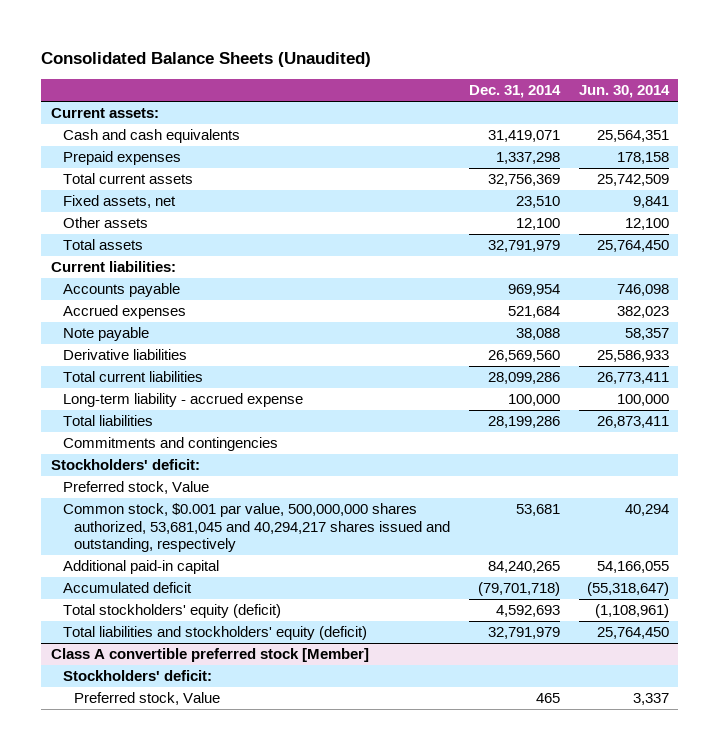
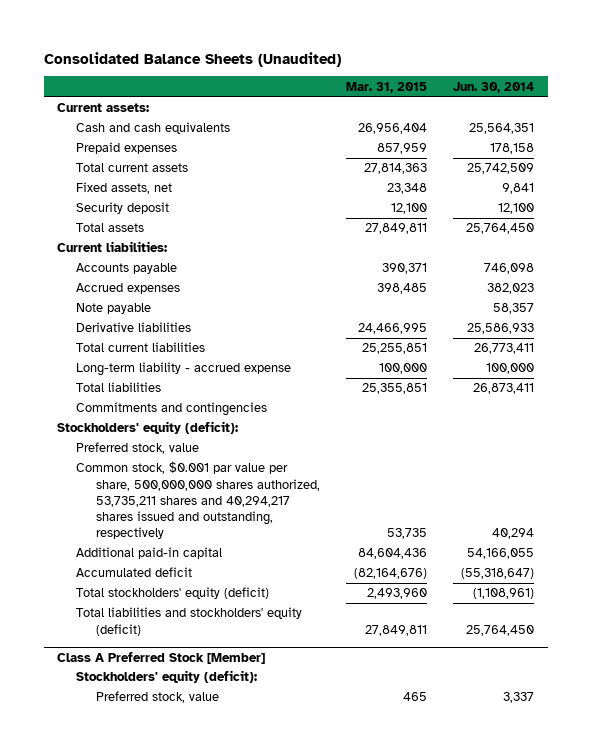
- | Dec. 31, 2014 | Jun. 30, 2014
+ | Mar. 31, 2015 | Jun. 30, 2014
- Other assets | 12,100 | 12,100
+ Security deposit | 12,100 | 12,100
- Stockholders' deficit:
- Preferred stock, Value
- Common stock, $0.001 par value, 500,000,000 shares authorized, 53,681,045 and 40,294,217 shares issued and outstanding, respectively | 53,681 | 40,294
+ Stockholders' equity (deficit):
+ Preferred stock, value
+ Common stock, $0.001 par value per share, 500,000,000 shares authorized, 53,735,211 shares and 40,294,217 shares issued and outstanding, respectively | 53,735 | 40,294
- Class A convertible preferred stock [Member]
- Stockholders' deficit:
- Preferred stock, Value | 465 | 3,337
+ Class A Preferred Stock [Member]
+ Stockholders' equity (deficit):
+ Preferred stock, value | 465 | 3,337

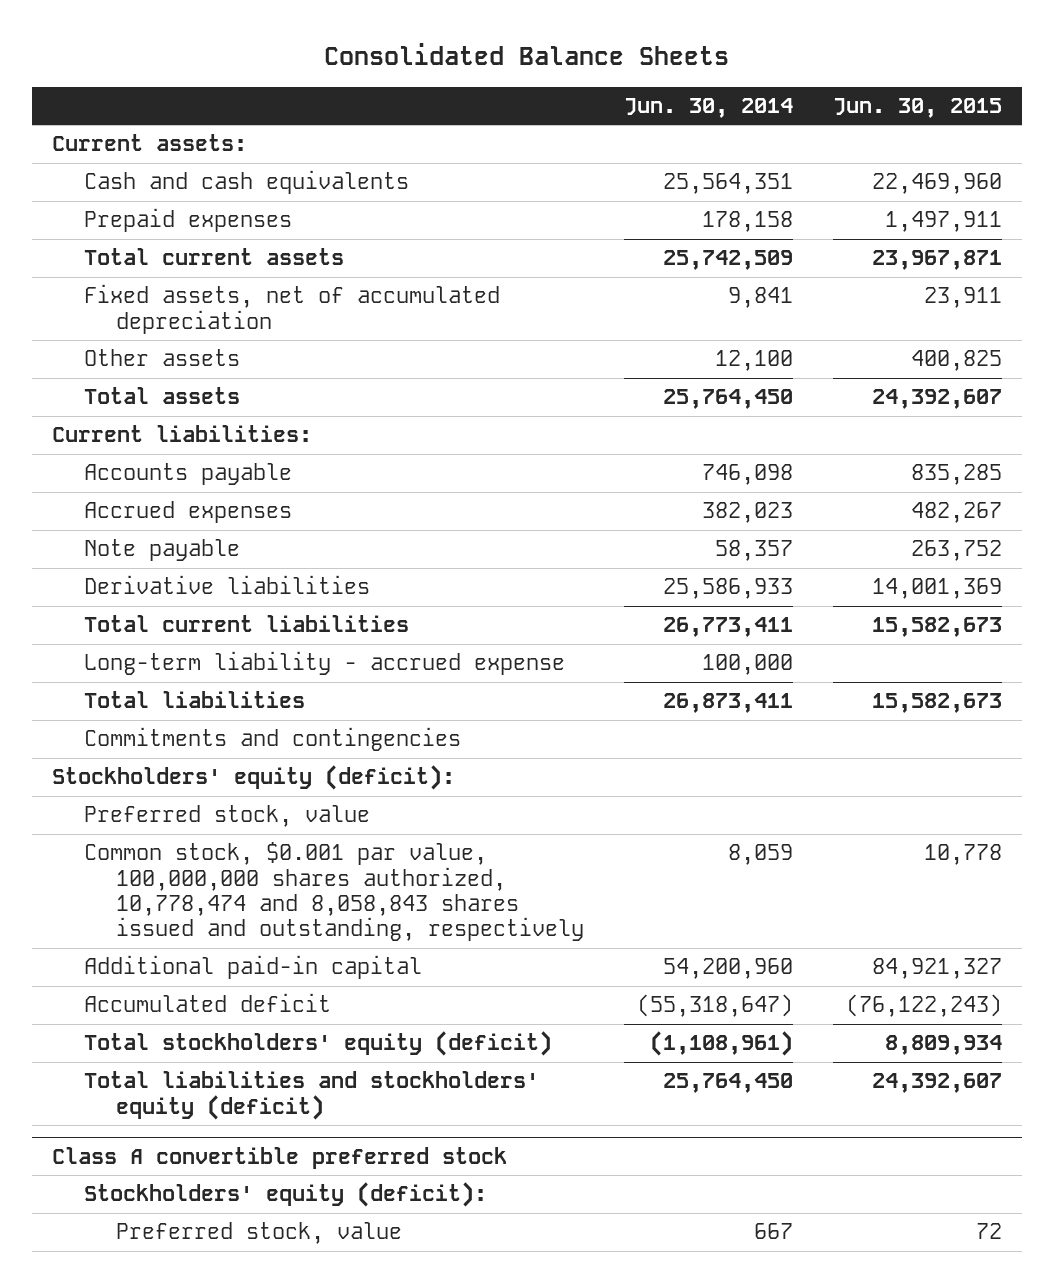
- Consolidated Balance Sheets (Unaudited)
+ Consolidated Balance Sheets
- | Mar. 31, 2015 | Jun. 30, 2014
+ | Jun. 30, 2014 | Jun. 30, 2015
- Fixed assets, net | 23,348 | 9,841
- Security deposit | 12,100 | 12,100
+ Fixed assets, net of accumulated depreciation | 9,841 | 23,911
+ Other assets | 12,100 | 400,825
- Common stock, $0.001 par value per share, 500,000,000 shares authorized, 53,735,211 shares and 40,294,217 shares issued and outstanding, respectively | 53,735 | 40,294
- Additional paid-in capital | 84,604,436 | 54,166,055
+ Common stock, $0.001 par value, 100,000,000 shares authorized, 10,778,474 and 8,058,843 shares issued and outstanding, respectively | 8,059 | 10,778
+ Additional paid-in capital | 54,200,960 | 84,921,327
- Class A Preferred Stock [Member]
+ Class A convertible preferred stock
- Preferred stock, value | 465 | 3,337
+ Preferred stock, value | 667 | 72

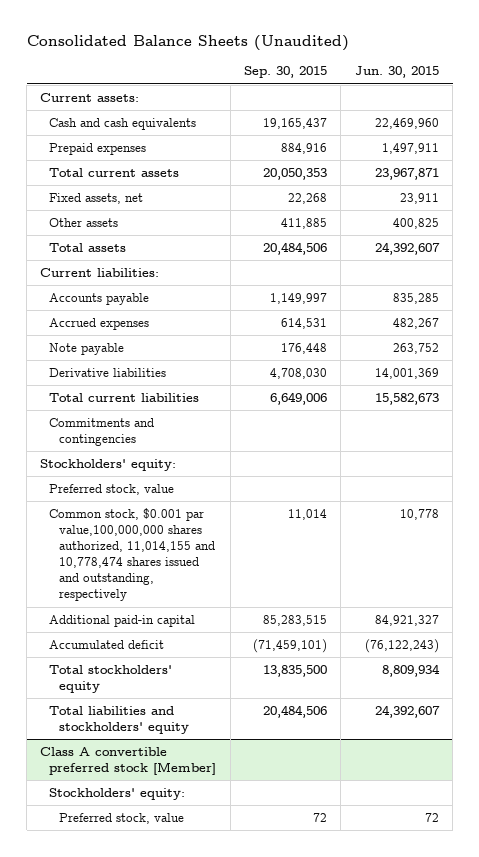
- Consolidated Balance Sheets
+ Consolidated Balance Sheets (Unaudited)
- | Jun. 30, 2014 | Jun. 30, 2015
+ | Sep. 30, 2015 | Jun. 30, 2015
- Fixed assets, net of accumulated depreciation | 9,841 | 23,911
+ Fixed assets, net | 22,268 | 23,911
- Long-term liability - accrued expense | 100,000 |
- Total liabilities | 26,873,411 | 15,582,673
- Stockholders' equity (deficit):
+ Stockholders' equity:
- Common stock, $0.001 par value, 100,000,000 shares authorized, 10,778,474 and 8,058,843 shares issued and outstanding, respectively | 8,059 | 10,778
+ Common stock, $0.001 par value,100,000,000 shares authorized, 11,014,155 and 10,778,474 shares issued and outstanding, respectively | 11,014 | 10,778
- Total stockholders' equity (deficit) | (1,108,961) | 8,809,934
- Total liabilities and stockholders' equity (deficit) | 25,764,450 | 24,392,607
- Class A convertible preferred stock
- Stockholders' equity (deficit):
+ Total stockholders' equity | 13,835,500 | 8,809,934
+ Total liabilities and stockholders' equity | 20,484,506 | 24,392,607
+ Class A convertible preferred stock [Member]
+ Stockholders' equity:

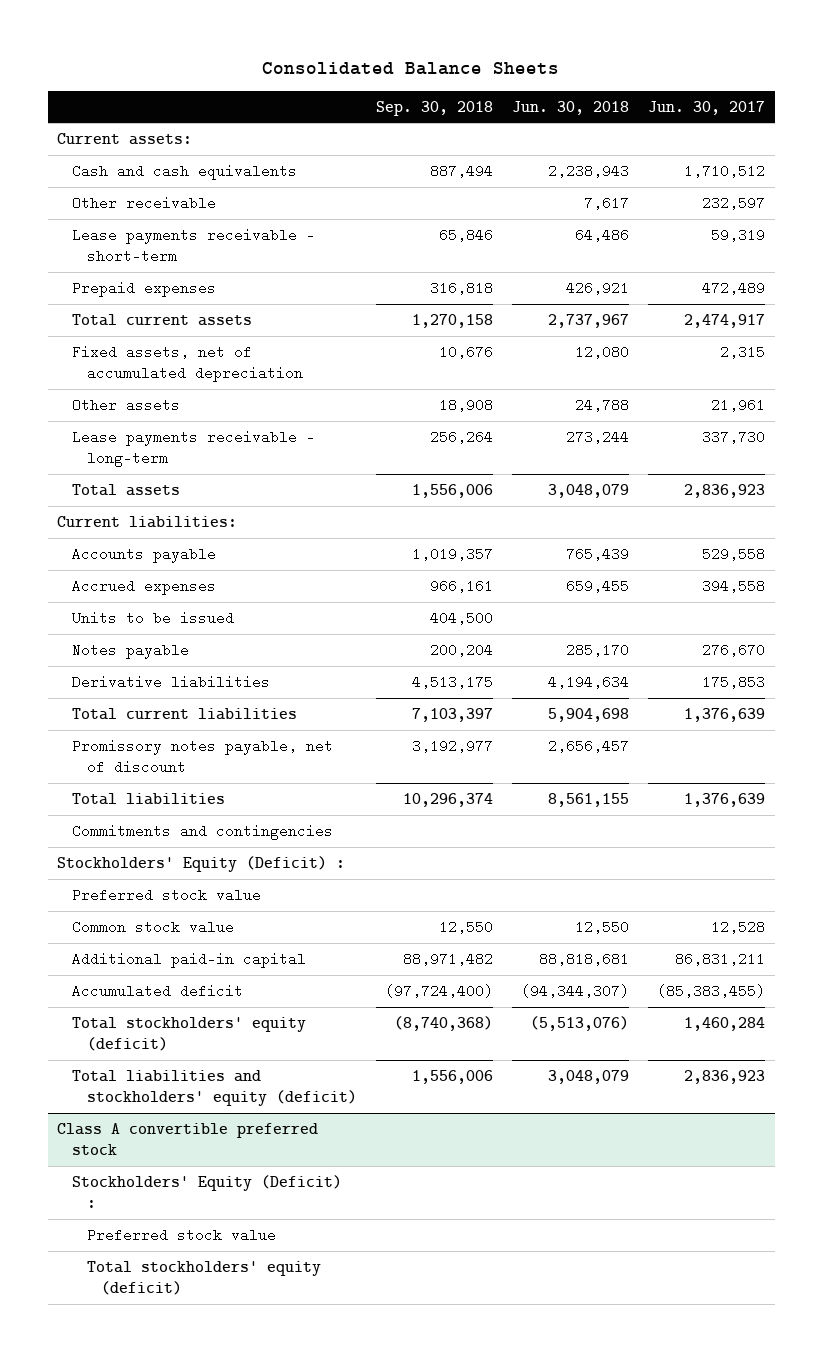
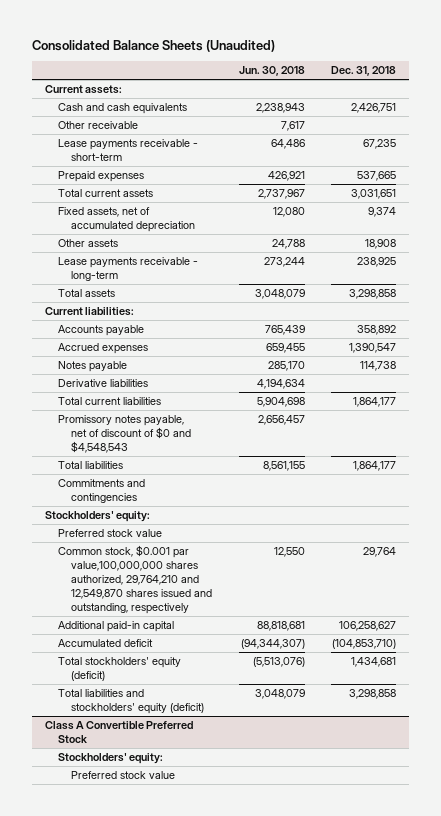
- Consolidated Balance Sheets
+ Consolidated Balance Sheets (Unaudited)
- | Sep. 30, 2018 | Jun. 30, 2018 | Jun. 30, 2017
+ | Jun. 30, 2018 | Dec. 31, 2018
- Units to be issued | 404,500 | |
- Promissory notes payable, net of discount | 3,192,977 | 2,656,457 |
+ Promissory notes payable, net of discount of $0 and $4,548,543 | 2,656,457 |
- Stockholders' Equity (Deficit) :
+ Stockholders' equity:
- Common stock value | 12,550 | 12,550 | 12,528
+ Common stock, $0.001 par value,100,000,000 shares authorized, 29,764,210 and 12,549,870 shares issued and outstanding, respectively | 12,550 | 29,764
- Class A convertible preferred stock
- Stockholders' Equity (Deficit) :
+ Class A Convertible Preferred Stock
+ Stockholders' equity:
- Total stockholders' equity (deficit)

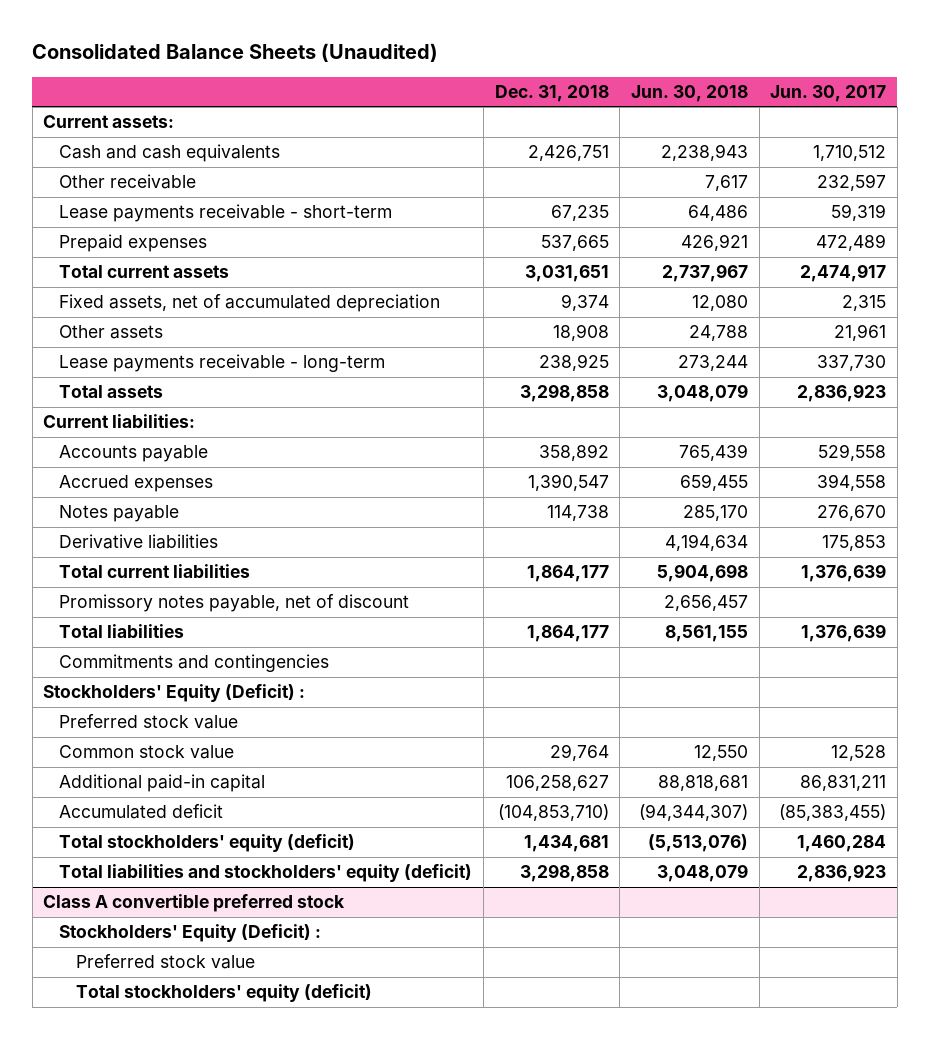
- | Jun. 30, 2018 | Dec. 31, 2018
+ | Dec. 31, 2018 | Jun. 30, 2018 | Jun. 30, 2017
- Promissory notes payable, net of discount of $0 and $4,548,543 | 2,656,457 |
+ Promissory notes payable, net of discount | | 2,656,457 |
- Stockholders' equity:
+ Stockholders' Equity (Deficit) :
- Common stock, $0.001 par value,100,000,000 shares authorized, 29,764,210 and 12,549,870 shares issued and outstanding, respectively | 12,550 | 29,764
+ Common stock value | 29,764 | 12,550 | 12,528
- Class A Convertible Preferred Stock
- Stockholders' equity:
+ Class A convertible preferred stock
+ Stockholders' Equity (Deficit) :
+ Total stockholders' equity (deficit)

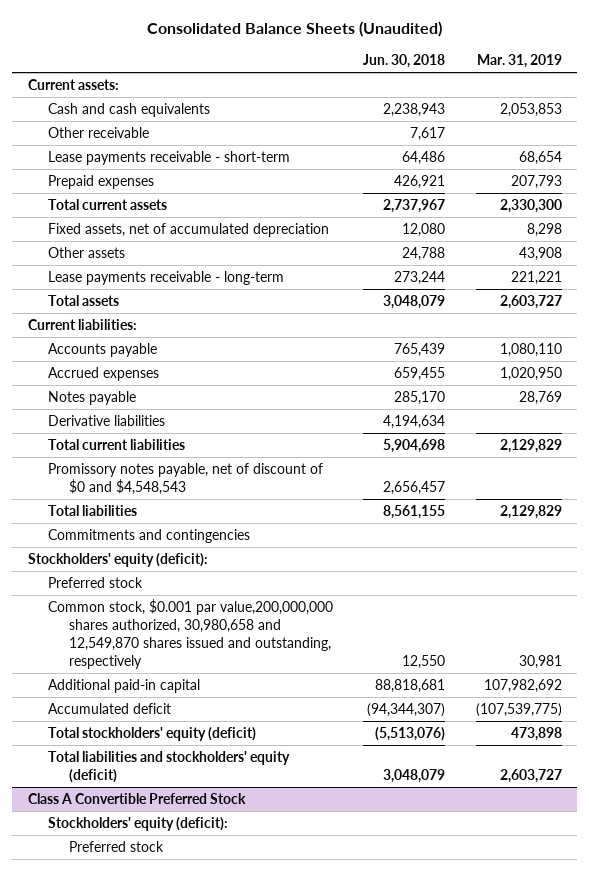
- | Dec. 31, 2018 | Jun. 30, 2018 | Jun. 30, 2017
+ | Jun. 30, 2018 | Mar. 31, 2019
- Promissory notes payable, net of discount | | 2,656,457 |
+ Promissory notes payable, net of discount of $0 and $4,548,543 | 2,656,457 |
- Stockholders' Equity (Deficit) :
- Preferred stock value
- Common stock value | 29,764 | 12,550 | 12,528
+ Stockholders' equity (deficit):
+ Preferred stock
+ Common stock, $0.001 par value,200,000,000 shares authorized, 30,980,658 and 12,549,870 shares issued and outstanding, respectively | 12,550 | 30,981
- Class A convertible preferred stock
- Stockholders' Equity (Deficit) :
- Preferred stock value
- Total stockholders' equity (deficit)
+ Class A Convertible Preferred Stock
+ Stockholders' equity (deficit):
+ Preferred stock

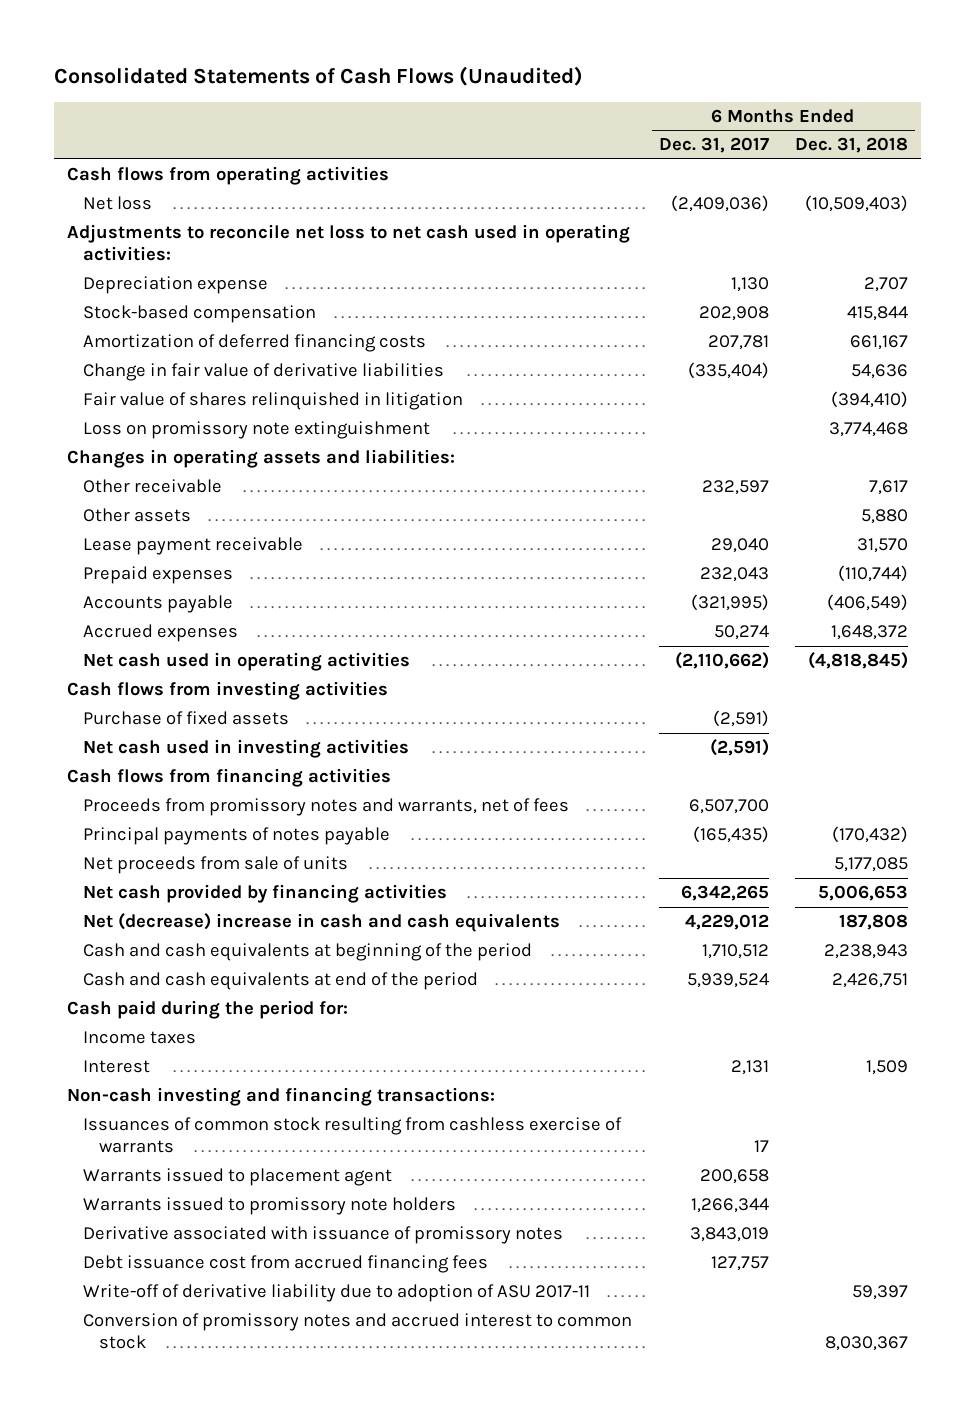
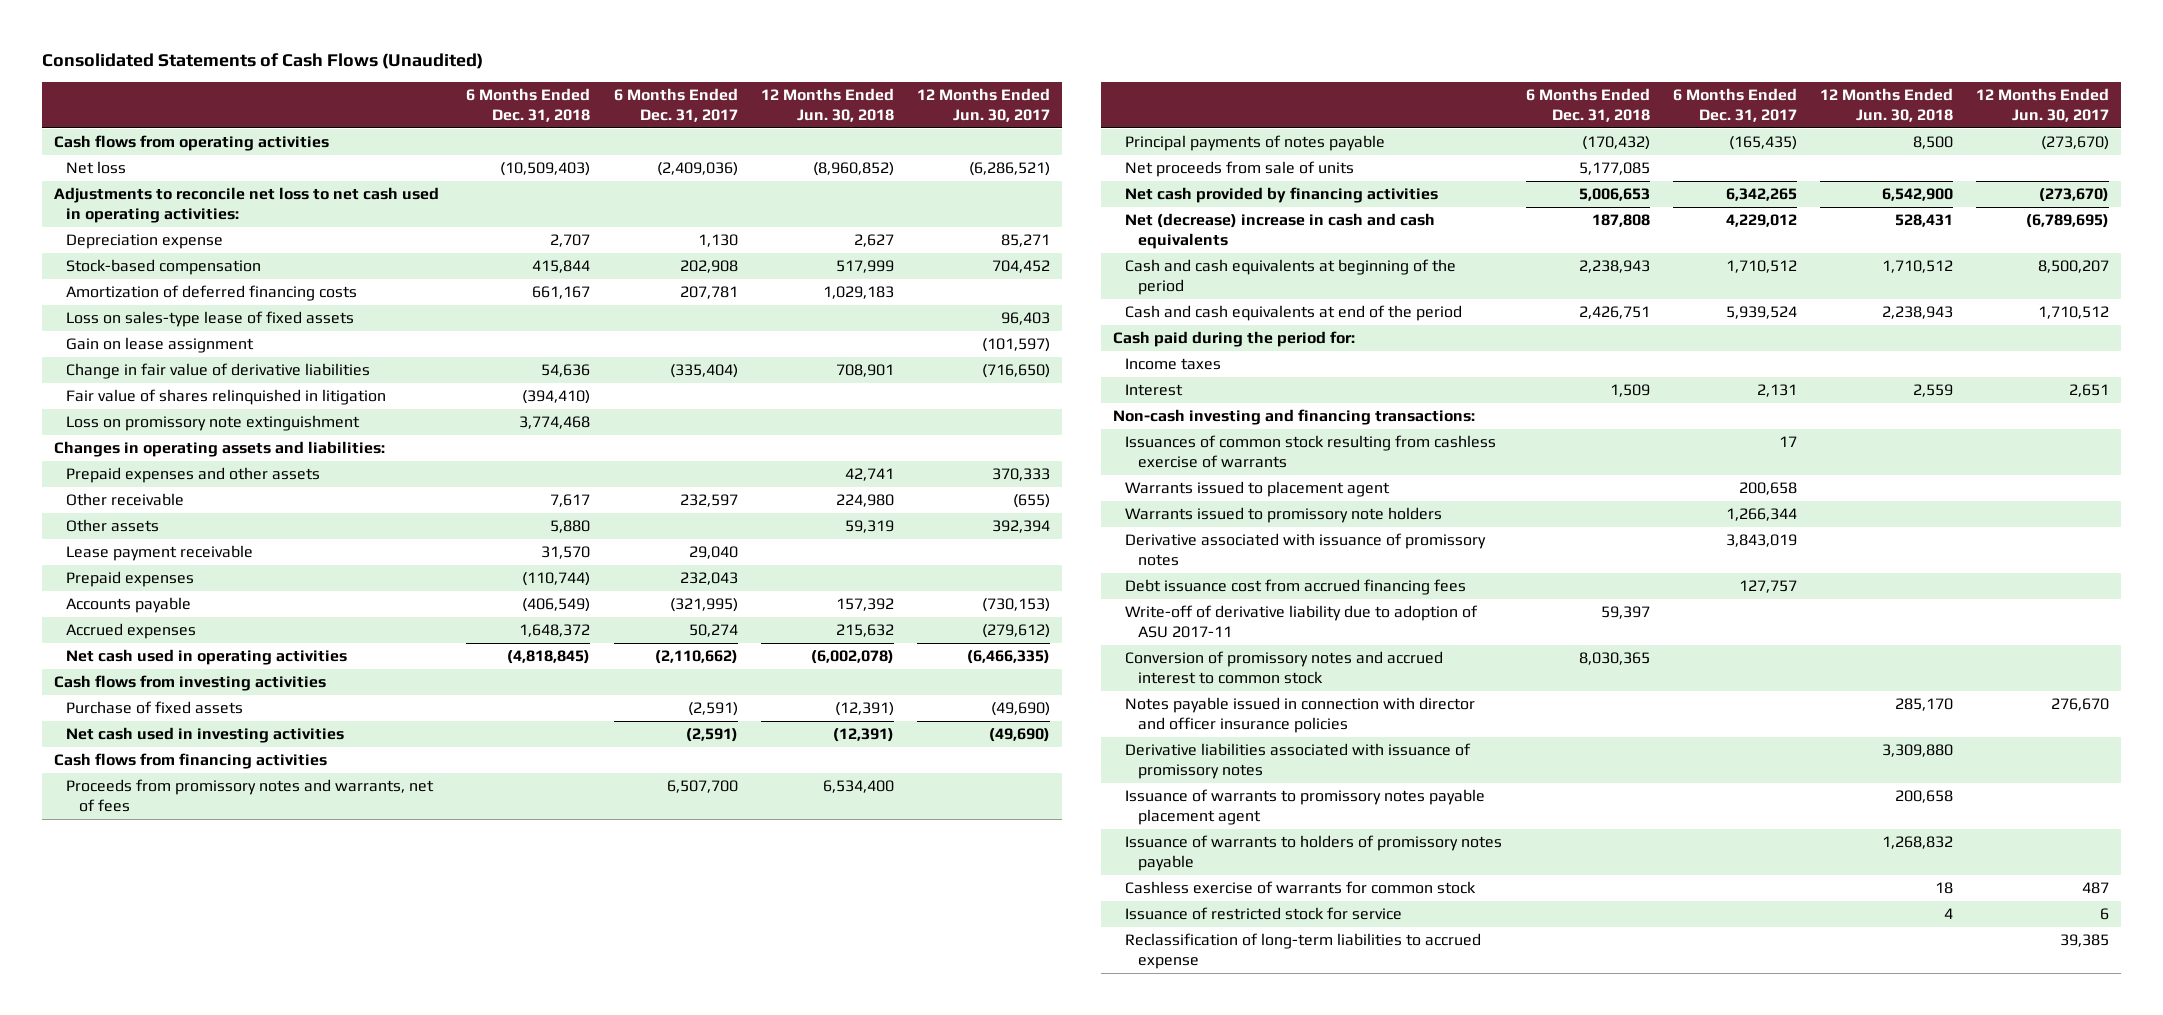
- | 6 Months Ended Dec. 31, 2017 | 6 Months Ended Dec. 31, 2018
+ | 6 Months Ended Dec. 31, 2018 | 6 Months Ended Dec. 31, 2017 | 12 Months Ended Jun. 30, 2018 | 12 Months Ended Jun. 30, 2017
+ Loss on sales-type lease of fixed assets | | | | 96,403
+ Gain on lease assignment | | | | (101,597)
+ Prepaid expenses and other assets | | | 42,741 | 370,333
- Conversion of promissory notes and accrued interest to common stock | | 8,030,367
+ Conversion of promissory notes and accrued interest to common stock | 8,030,365 | | |
+ Notes payable issued in connection with director and officer insurance policies | | | 285,170 | 276,670
+ Derivative liabilities associated with issuance of promissory notes | | | 3,309,880 |
+ Issuance of warrants to promissory notes payable placement agent | | | 200,658 |
+ Issuance of warrants to holders of promissory notes payable | | | 1,268,832 |
+ Cashless exercise of warrants for common stock | | | 18 | 487
+ Issuance of restricted stock for service | | | 4 | 6
+ Reclassification of long-term liabilities to accrued expense | | | | 39,385

